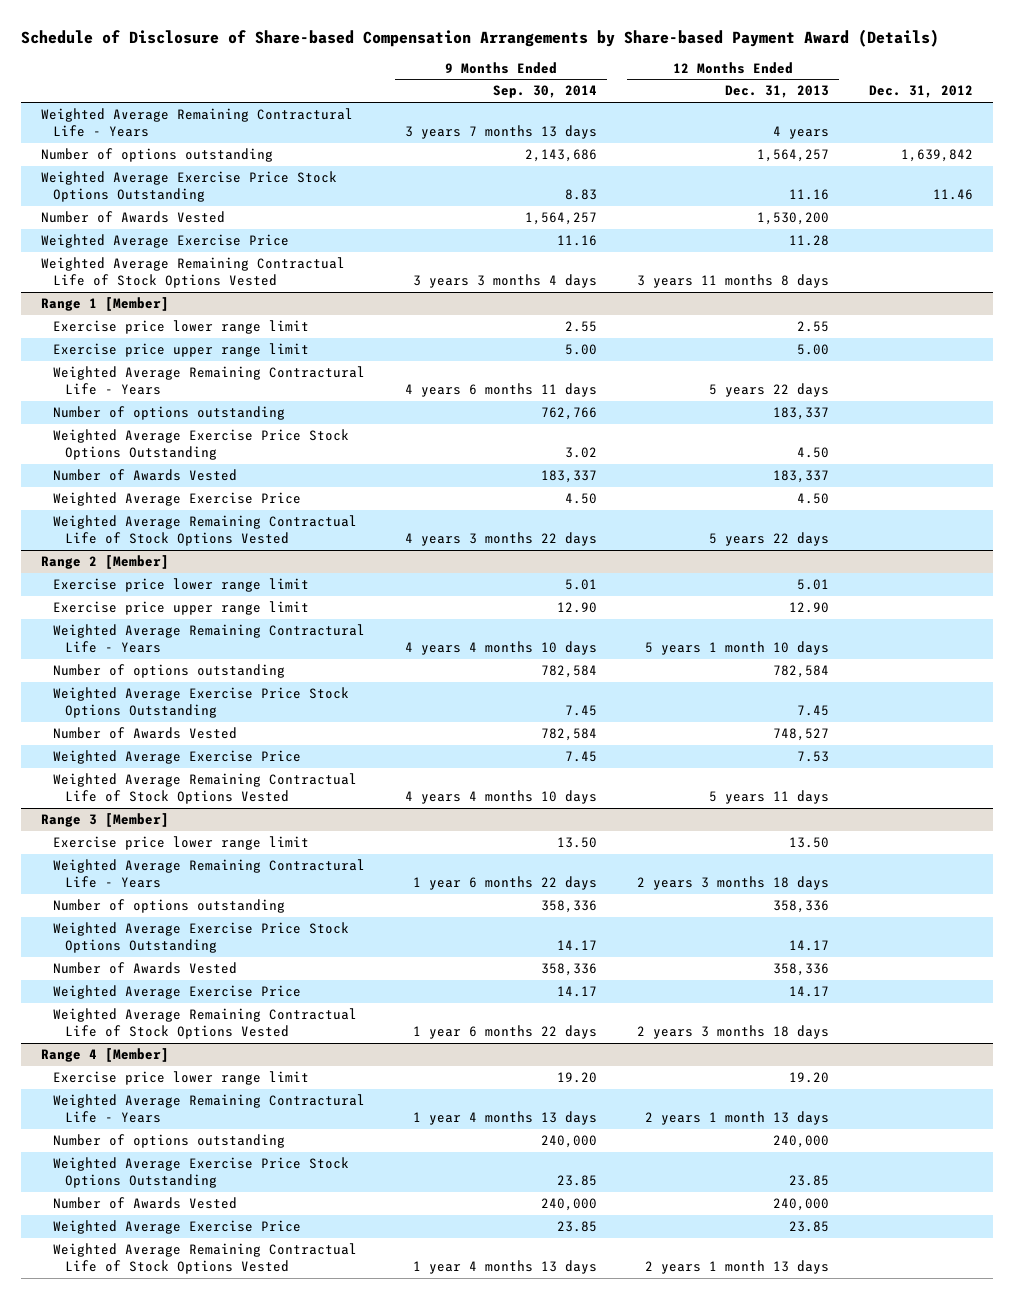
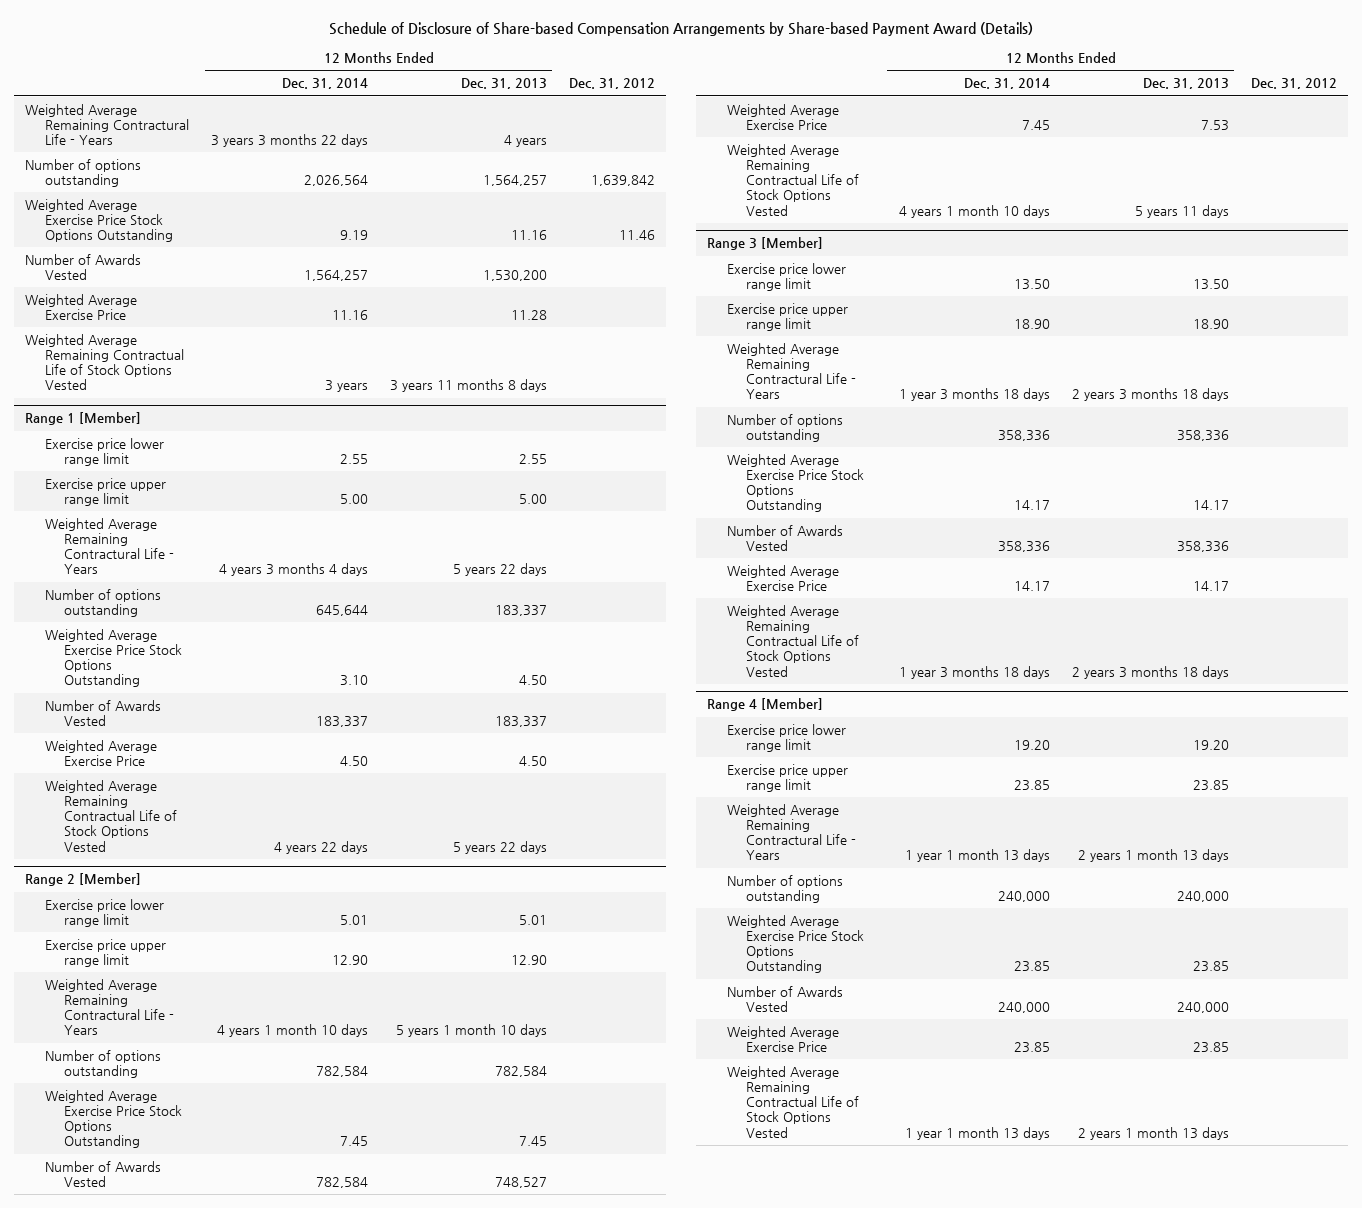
- | 9 Months Ended Sep. 30, 2014 | 12 Months Ended Dec. 31, 2013 | Dec. 31, 2012
+ | 12 Months Ended Dec. 31, 2014 | 12 Months Ended Dec. 31, 2013 | Dec. 31, 2012
@ Range 3 [Member]
+ Exercise price upper range limit | 18.90 | 18.90 |
@ Range 4 [Member]
+ Exercise price upper range limit | 23.85 | 23.85 |

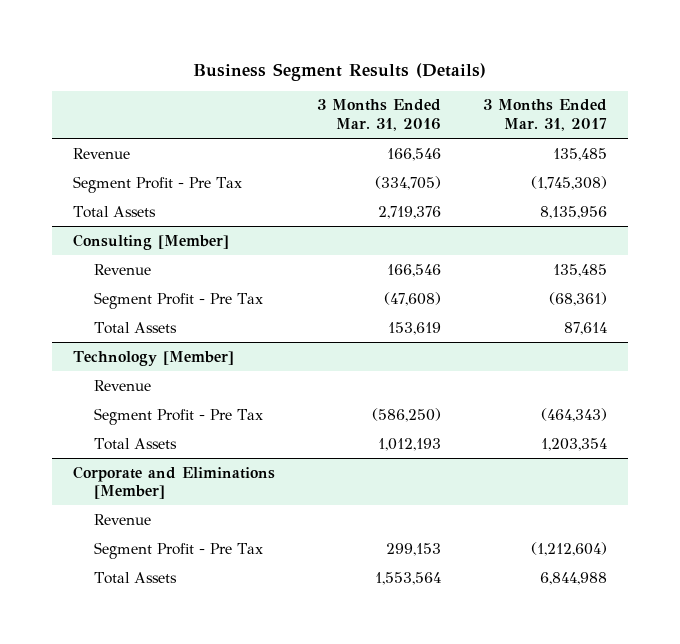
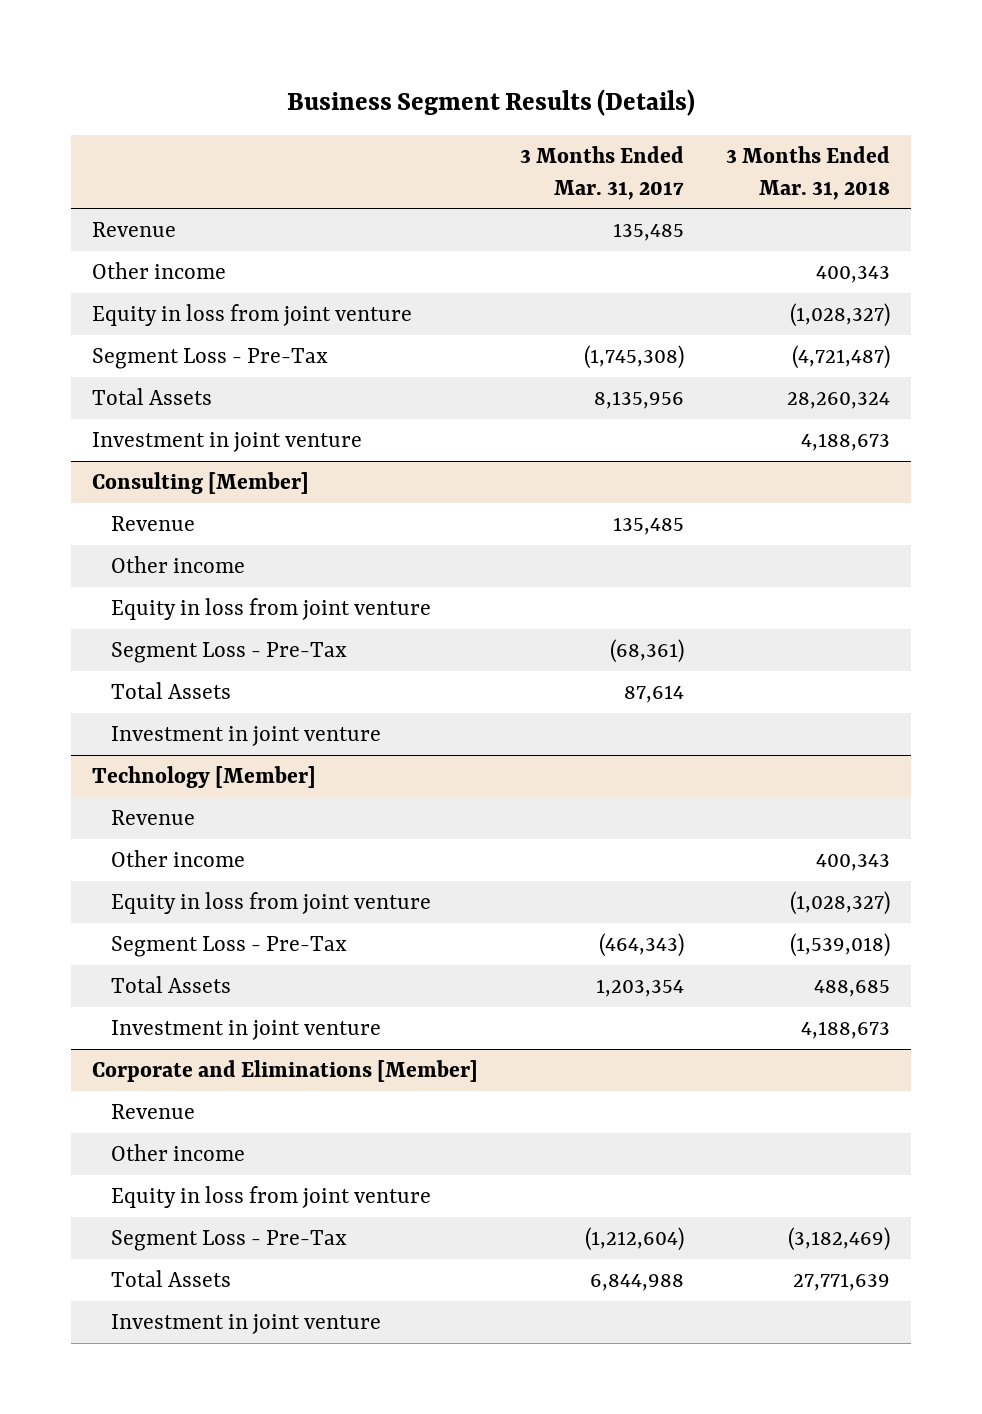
- | 3 Months Ended Mar. 31, 2016 | 3 Months Ended Mar. 31, 2017
+ | 3 Months Ended Mar. 31, 2017 | 3 Months Ended Mar. 31, 2018
- Segment Profit - Pre Tax | (334,705) | (1,745,308)
+ Other income | | 400,343
+ Equity in loss from joint venture | | (1,028,327)
+ Segment Loss - Pre-Tax | (1,745,308) | (4,721,487)
+ Investment in joint venture | | 4,188,673
@ Consulting [Member]
- Segment Profit - Pre Tax | (47,608) | (68,361)
+ Other income
+ Equity in loss from joint venture
+ Segment Loss - Pre-Tax | (68,361) |
+ Investment in joint venture
@ Technology [Member]
- Segment Profit - Pre Tax | (586,250) | (464,343)
+ Other income | | 400,343
+ Equity in loss from joint venture | | (1,028,327)
+ Segment Loss - Pre-Tax | (464,343) | (1,539,018)
+ Investment in joint venture | | 4,188,673
@ Corporate and Eliminations [Member]
- Segment Profit - Pre Tax | 299,153 | (1,212,604)
+ Other income
+ Equity in loss from joint venture
+ Segment Loss - Pre-Tax | (1,212,604) | (3,182,469)
+ Investment in joint venture

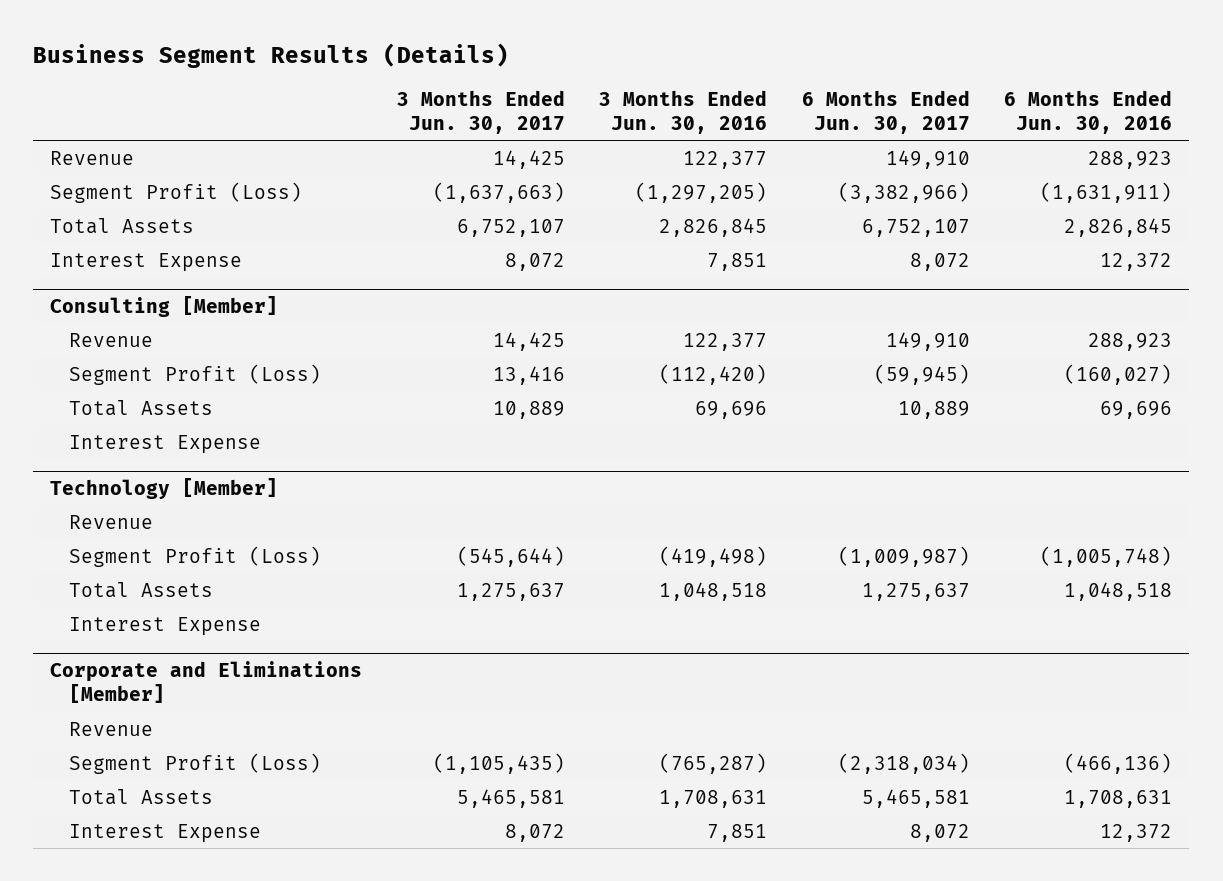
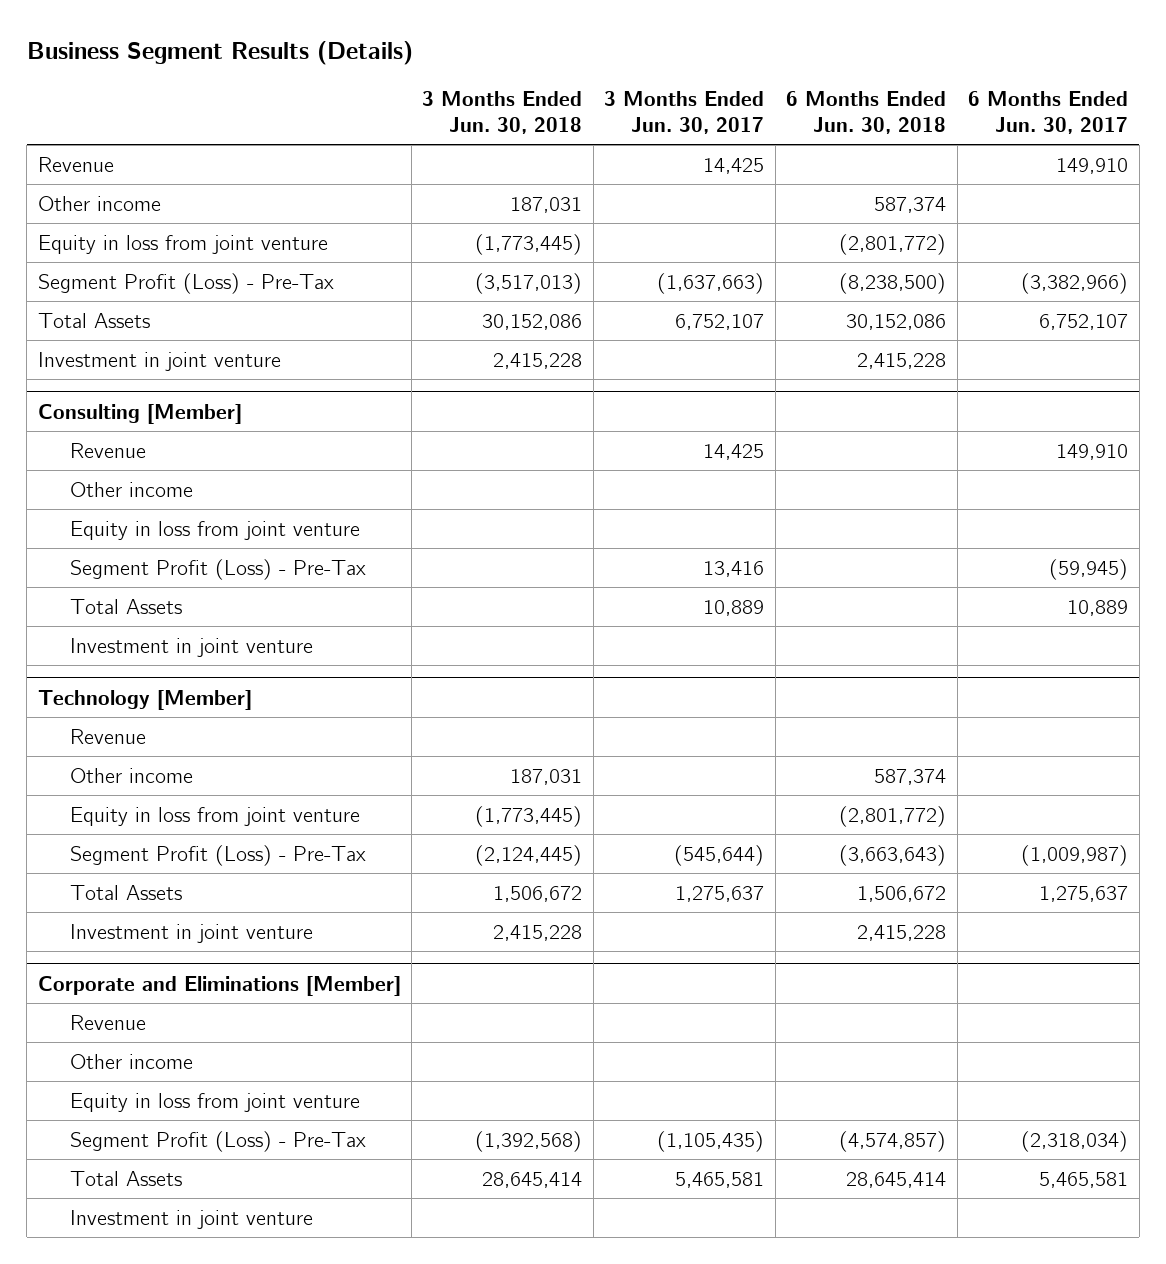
- | 3 Months Ended Jun. 30, 2017 | 3 Months Ended Jun. 30, 2016 | 6 Months Ended Jun. 30, 2017 | 6 Months Ended Jun. 30, 2016
+ | 3 Months Ended Jun. 30, 2018 | 3 Months Ended Jun. 30, 2017 | 6 Months Ended Jun. 30, 2018 | 6 Months Ended Jun. 30, 2017
- Segment Profit (Loss) | (1,637,663) | (1,297,205) | (3,382,966) | (1,631,911)
+ Other income | 187,031 | | 587,374 |
+ Equity in loss from joint venture | (1,773,445) | | (2,801,772) |
+ Segment Profit (Loss) - Pre-Tax | (3,517,013) | (1,637,663) | (8,238,500) | (3,382,966)
- Interest Expense | 8,072 | 7,851 | 8,072 | 12,372
+ Investment in joint venture | 2,415,228 | | 2,415,228 |
@ Consulting [Member]
- Segment Profit (Loss) | 13,416 | (112,420) | (59,945) | (160,027)
+ Other income
+ Equity in loss from joint venture
+ Segment Profit (Loss) - Pre-Tax | | 13,416 | | (59,945)
- Interest Expense
+ Investment in joint venture
@ Technology [Member]
- Segment Profit (Loss) | (545,644) | (419,498) | (1,009,987) | (1,005,748)
+ Other income | 187,031 | | 587,374 |
+ Equity in loss from joint venture | (1,773,445) | | (2,801,772) |
+ Segment Profit (Loss) - Pre-Tax | (2,124,445) | (545,644) | (3,663,643) | (1,009,987)
- Interest Expense
+ Investment in joint venture | 2,415,228 | | 2,415,228 |
@ Corporate and Eliminations [Member]
- Segment Profit (Loss) | (1,105,435) | (765,287) | (2,318,034) | (466,136)
+ Other income
+ Equity in loss from joint venture
+ Segment Profit (Loss) - Pre-Tax | (1,392,568) | (1,105,435) | (4,574,857) | (2,318,034)
- Interest Expense | 8,072 | 7,851 | 8,072 | 12,372
+ Investment in joint venture

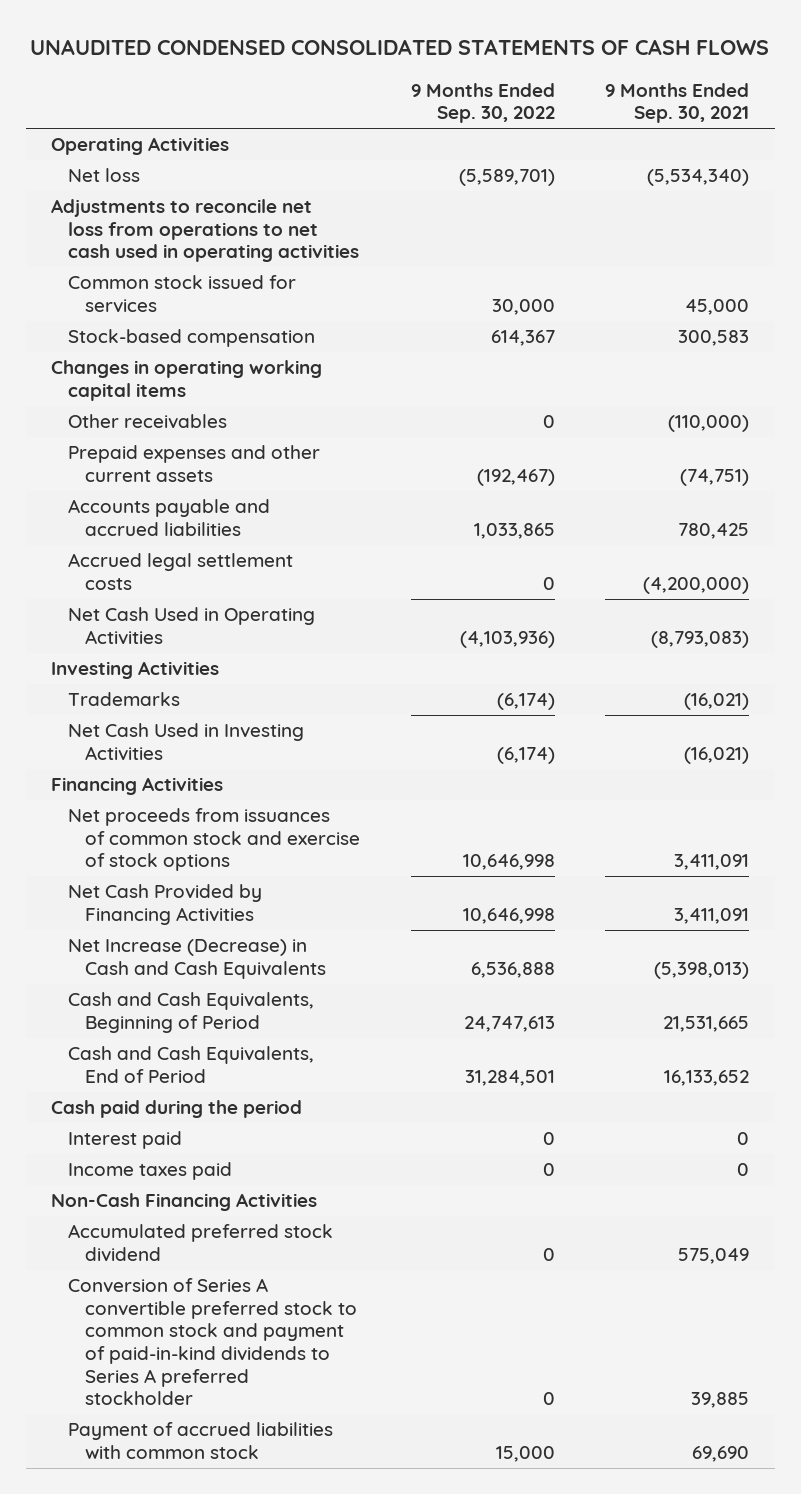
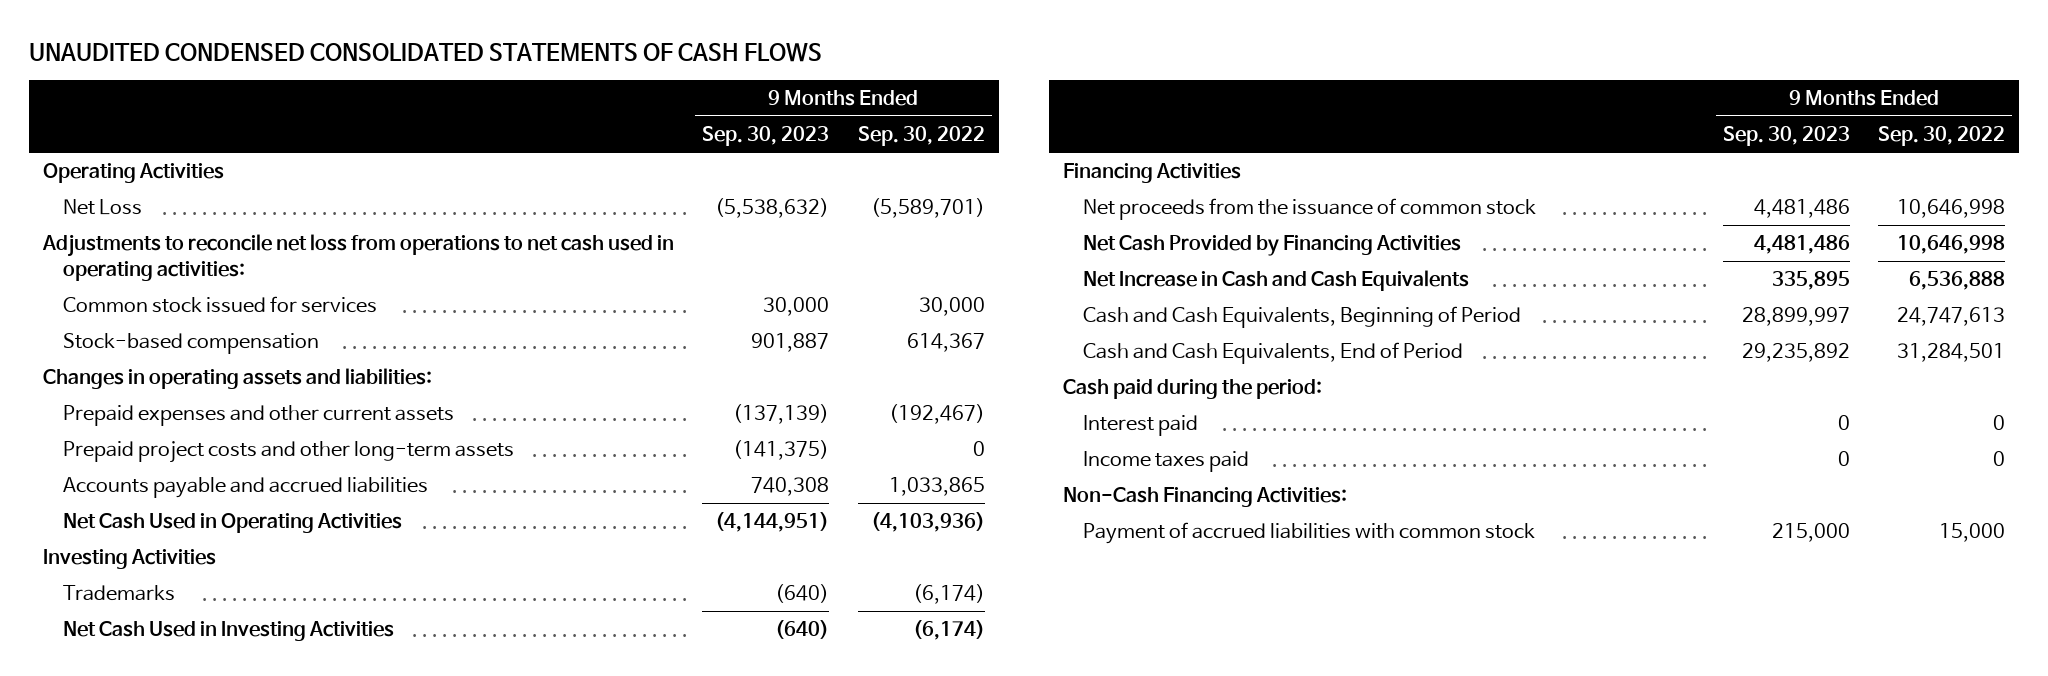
- | 9 Months Ended Sep. 30, 2022 | 9 Months Ended Sep. 30, 2021
+ | 9 Months Ended Sep. 30, 2023 | 9 Months Ended Sep. 30, 2022
- Net loss | (5,589,701) | (5,534,340)
- Adjustments to reconcile net loss from operations to net cash used in operating activities
+ Net Loss | (5,538,632) | (5,589,701)
+ Adjustments to reconcile net loss from operations to net cash used in operating activities:
- Changes in operating working capital items
- Other receivables | 0 | (110,000)
+ Changes in operating assets and liabilities:
+ Prepaid project costs and other long-term assets | (141,375) | 0
- Accrued legal settlement costs | 0 | (4,200,000)
- Net proceeds from issuances of common stock and exercise of stock options | 10,646,998 | 3,411,091
+ Net proceeds from the issuance of common stock | 4,481,486 | 10,646,998
- Net Increase (Decrease) in Cash and Cash Equivalents | 6,536,888 | (5,398,013)
+ Net Increase in Cash and Cash Equivalents | 335,895 | 6,536,888
- Cash paid during the period
+ Cash paid during the period:
- Non-Cash Financing Activities
- Accumulated preferred stock dividend | 0 | 575,049
- Conversion of Series A convertible preferred stock to common stock and payment of paid-in-kind dividends to Series A preferred stockholder | 0 | 39,885
+ Non-Cash Financing Activities:

